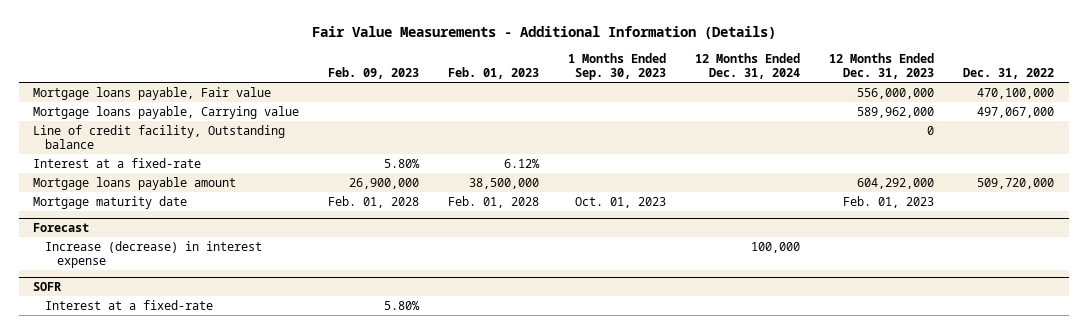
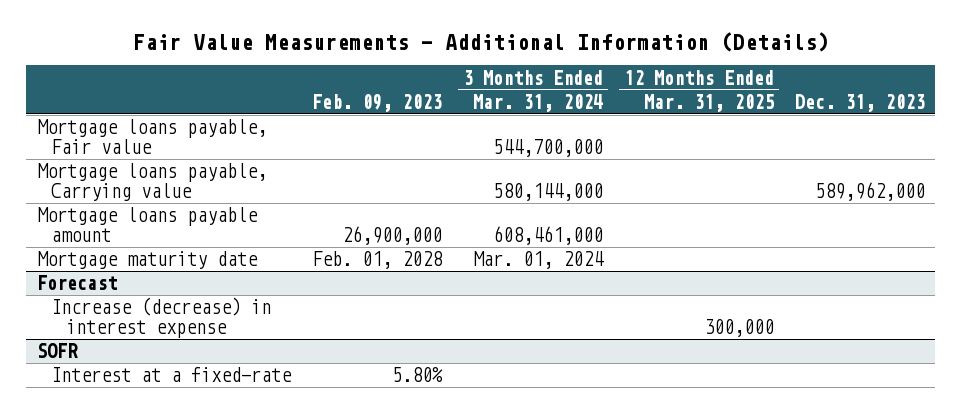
- | Feb. 09, 2023 | Feb. 01, 2023 | 1 Months Ended Sep. 30, 2023 | 12 Months Ended Dec. 31, 2024 | 12 Months Ended Dec. 31, 2023 | Dec. 31, 2022
+ | Feb. 09, 2023 | 3 Months Ended Mar. 31, 2024 | 12 Months Ended Mar. 31, 2025 | Dec. 31, 2023
- Line of credit facility, Outstanding balance | | | | | 0 |
- Interest at a fixed-rate | 5.80% | 6.12% | | | |

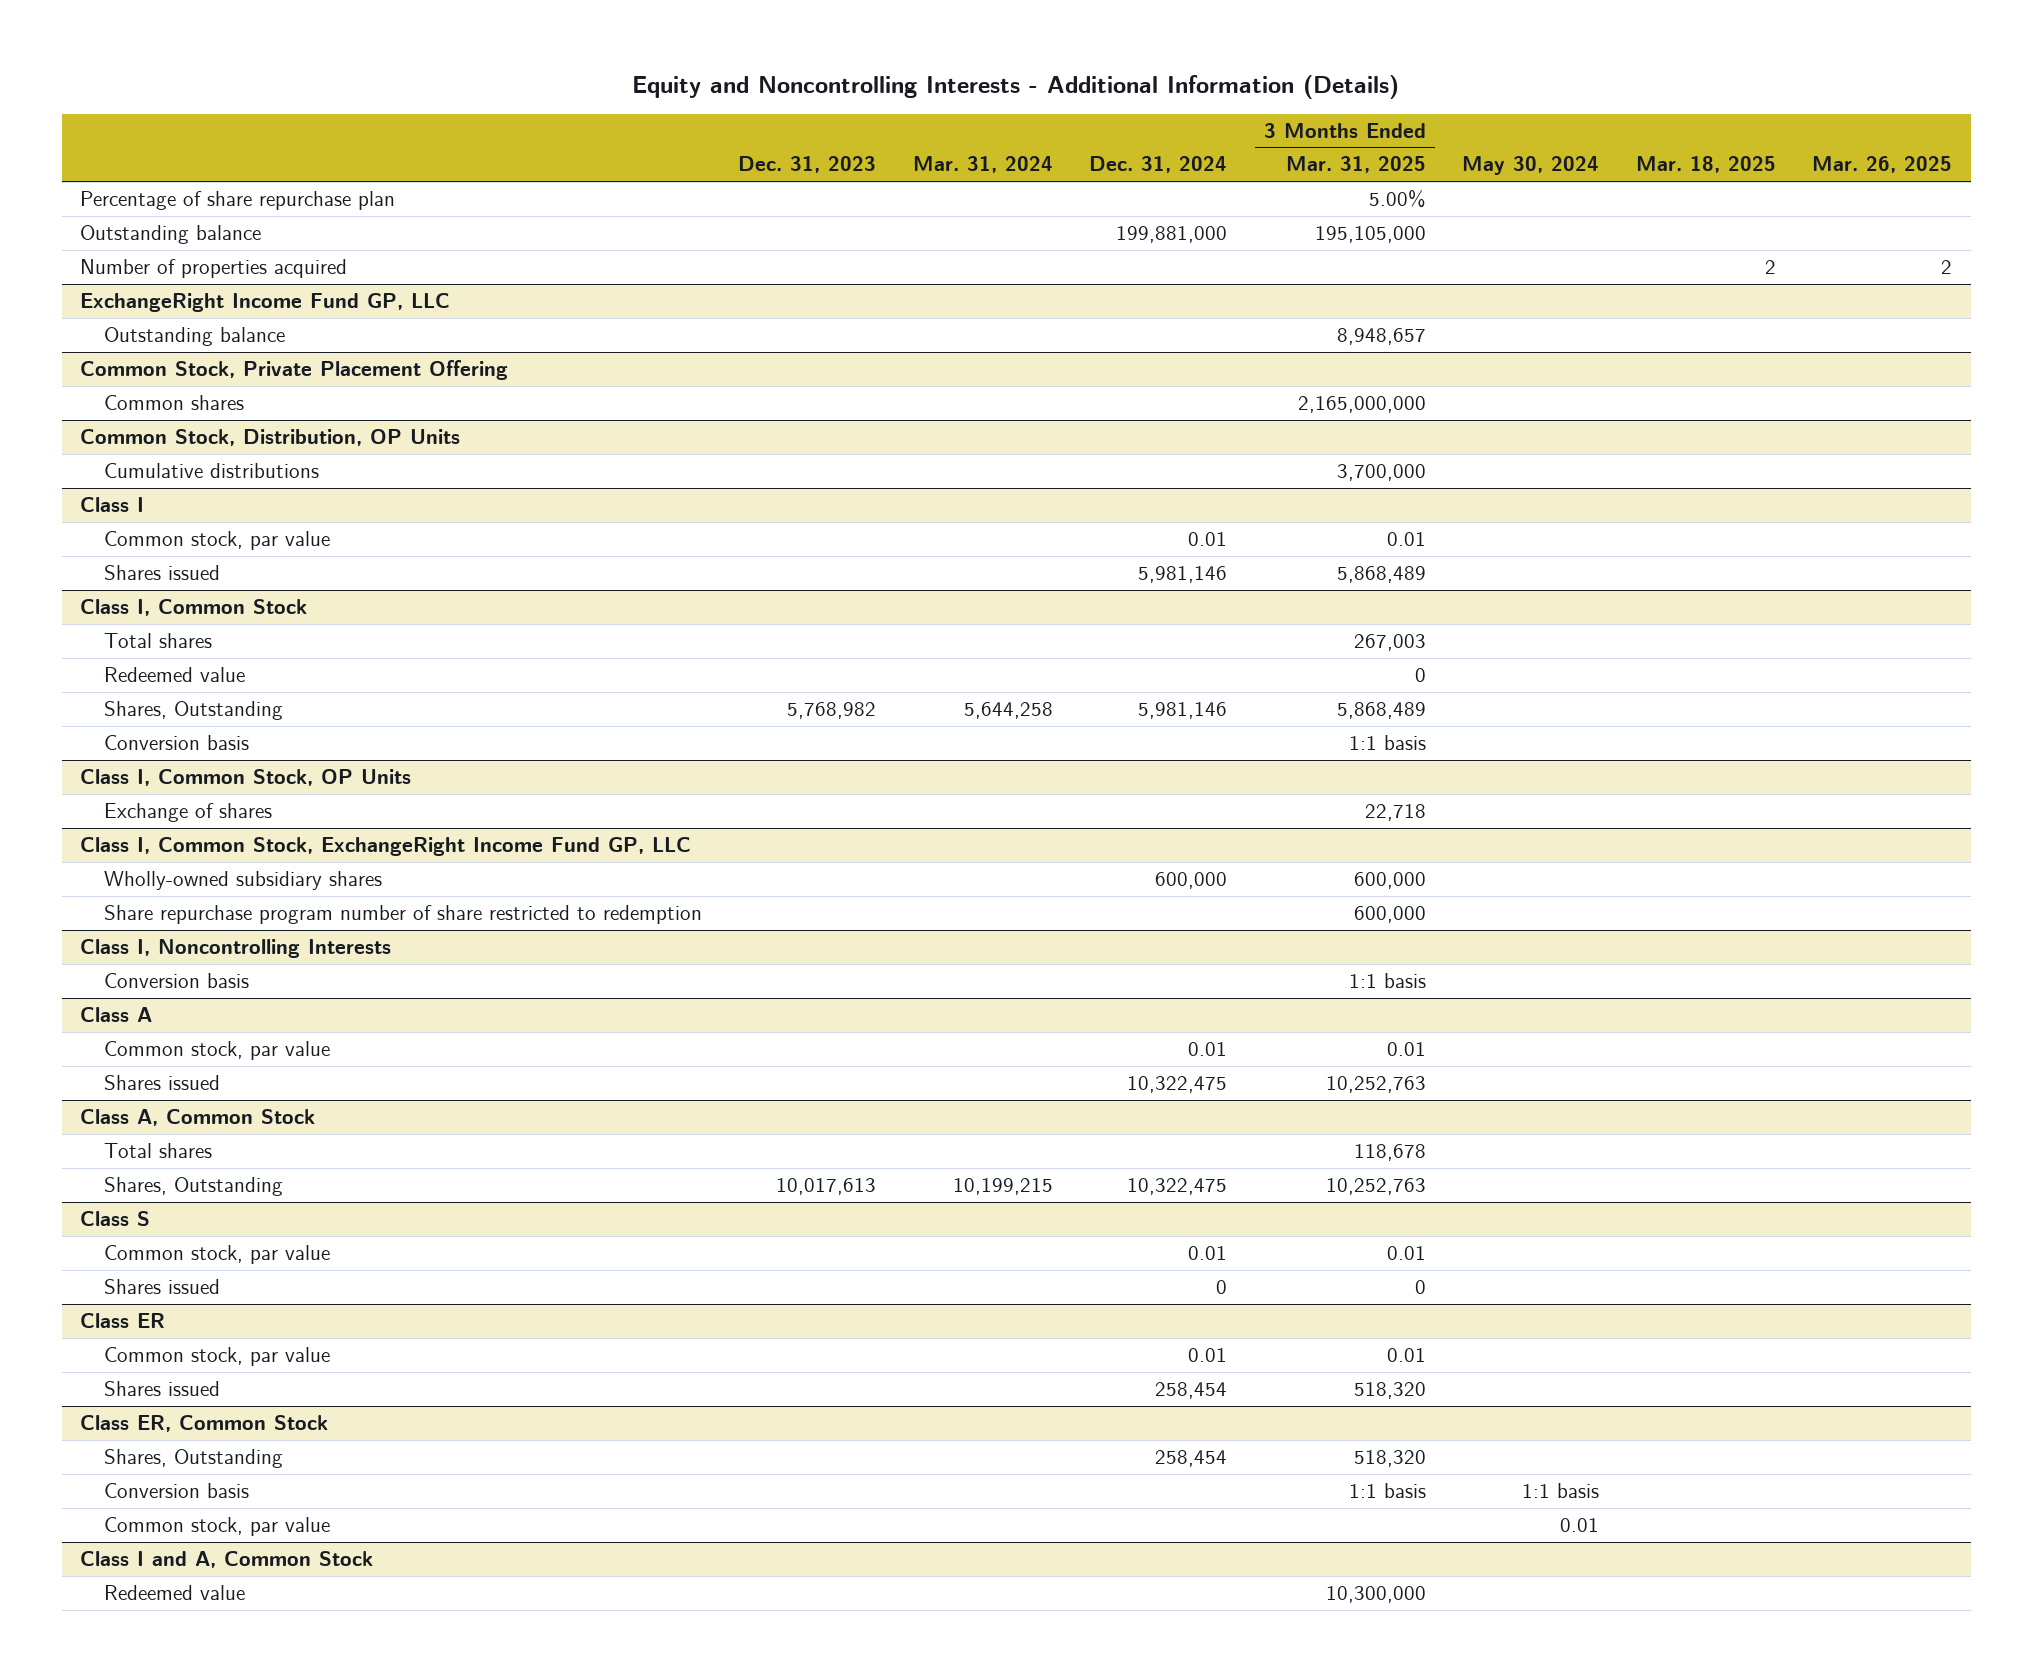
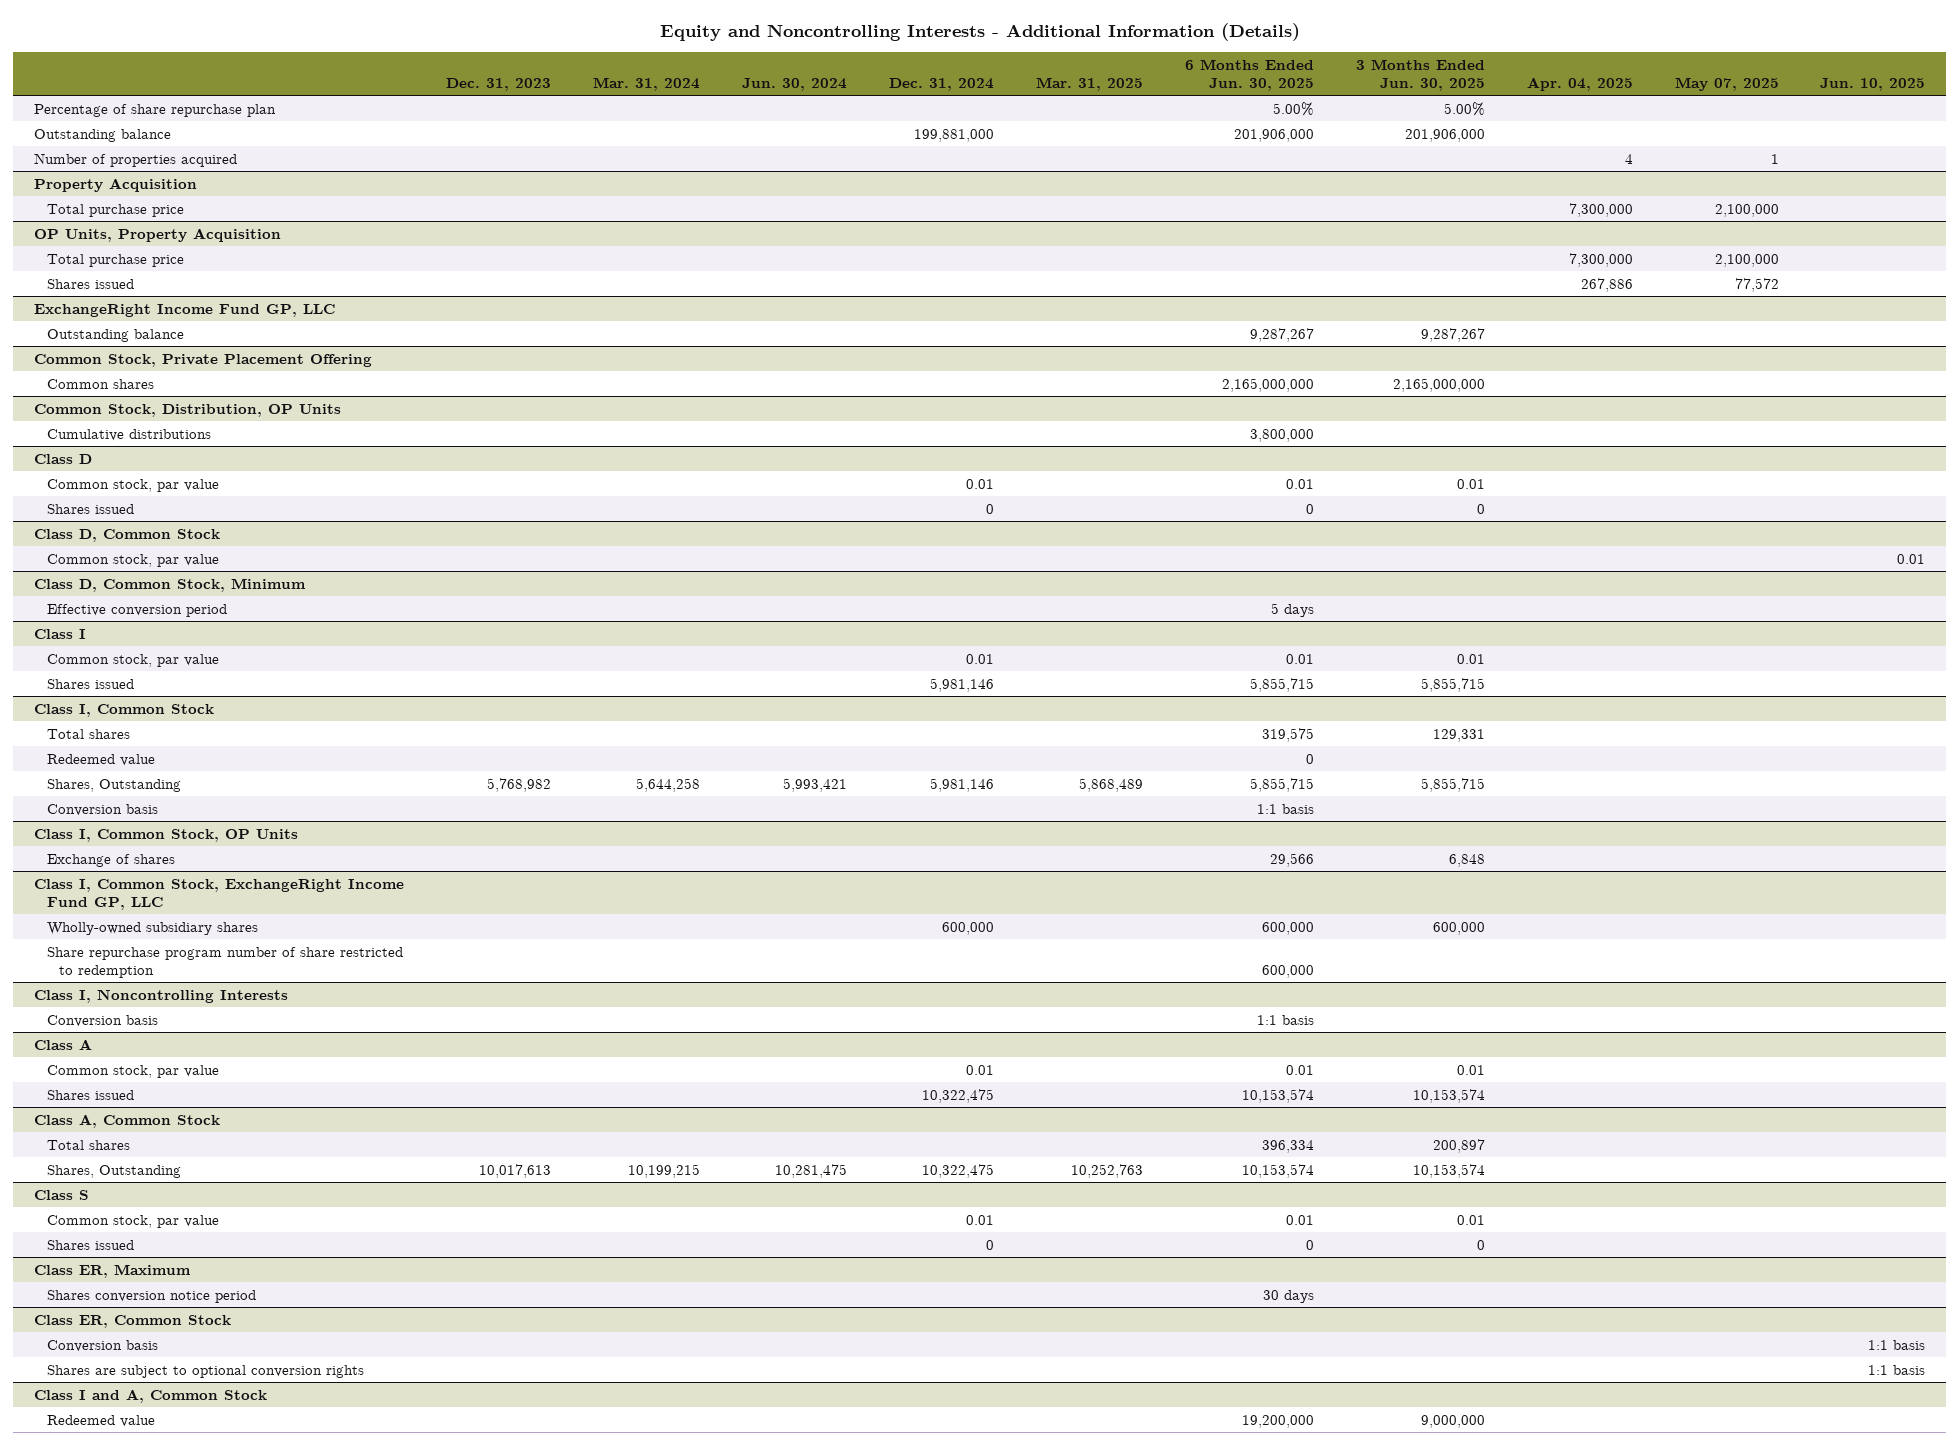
- | Dec. 31, 2023 | Mar. 31, 2024 | Dec. 31, 2024 | 3 Months Ended Mar. 31, 2025 | May 30, 2024 | Mar. 18, 2025 | Mar. 26, 2025
+ | Dec. 31, 2023 | Mar. 31, 2024 | Jun. 30, 2024 | Dec. 31, 2024 | Mar. 31, 2025 | 6 Months Ended Jun. 30, 2025 | 3 Months Ended Jun. 30, 2025 | Apr. 04, 2025 | May 07, 2025 | Jun. 10, 2025
+ Property Acquisition
+ Total purchase price | | | | | | | | 7,300,000 | 2,100,000 |
+ OP Units, Property Acquisition
+ Total purchase price | | | | | | | | 7,300,000 | 2,100,000 |
+ Shares issued | | | | | | | | 267,886 | 77,572 |
+ Class D
+ Common stock, par value | | | | 0.01 | | 0.01 | 0.01 | | |
+ Shares issued | | | | 0 | | 0 | 0 | | |
+ Class D, Common Stock
+ Common stock, par value | | | | | | | | | | 0.01
+ Class D, Common Stock, Minimum
+ Effective conversion period | | | | | | 5 days | | | |
- Class ER
- Common stock, par value | | | 0.01 | 0.01 | | |
- Shares issued | | | 258,454 | 518,320 | | |
+ Class ER, Maximum
+ Shares conversion notice period | | | | | | 30 days | | | |
@ Class ER, Common Stock
- Shares, Outstanding | | | 258,454 | 518,320 | | |
- Common stock, par value | | | | | 0.01 | |
+ Shares are subject to optional conversion rights | | | | | | | | | | 1:1 basis

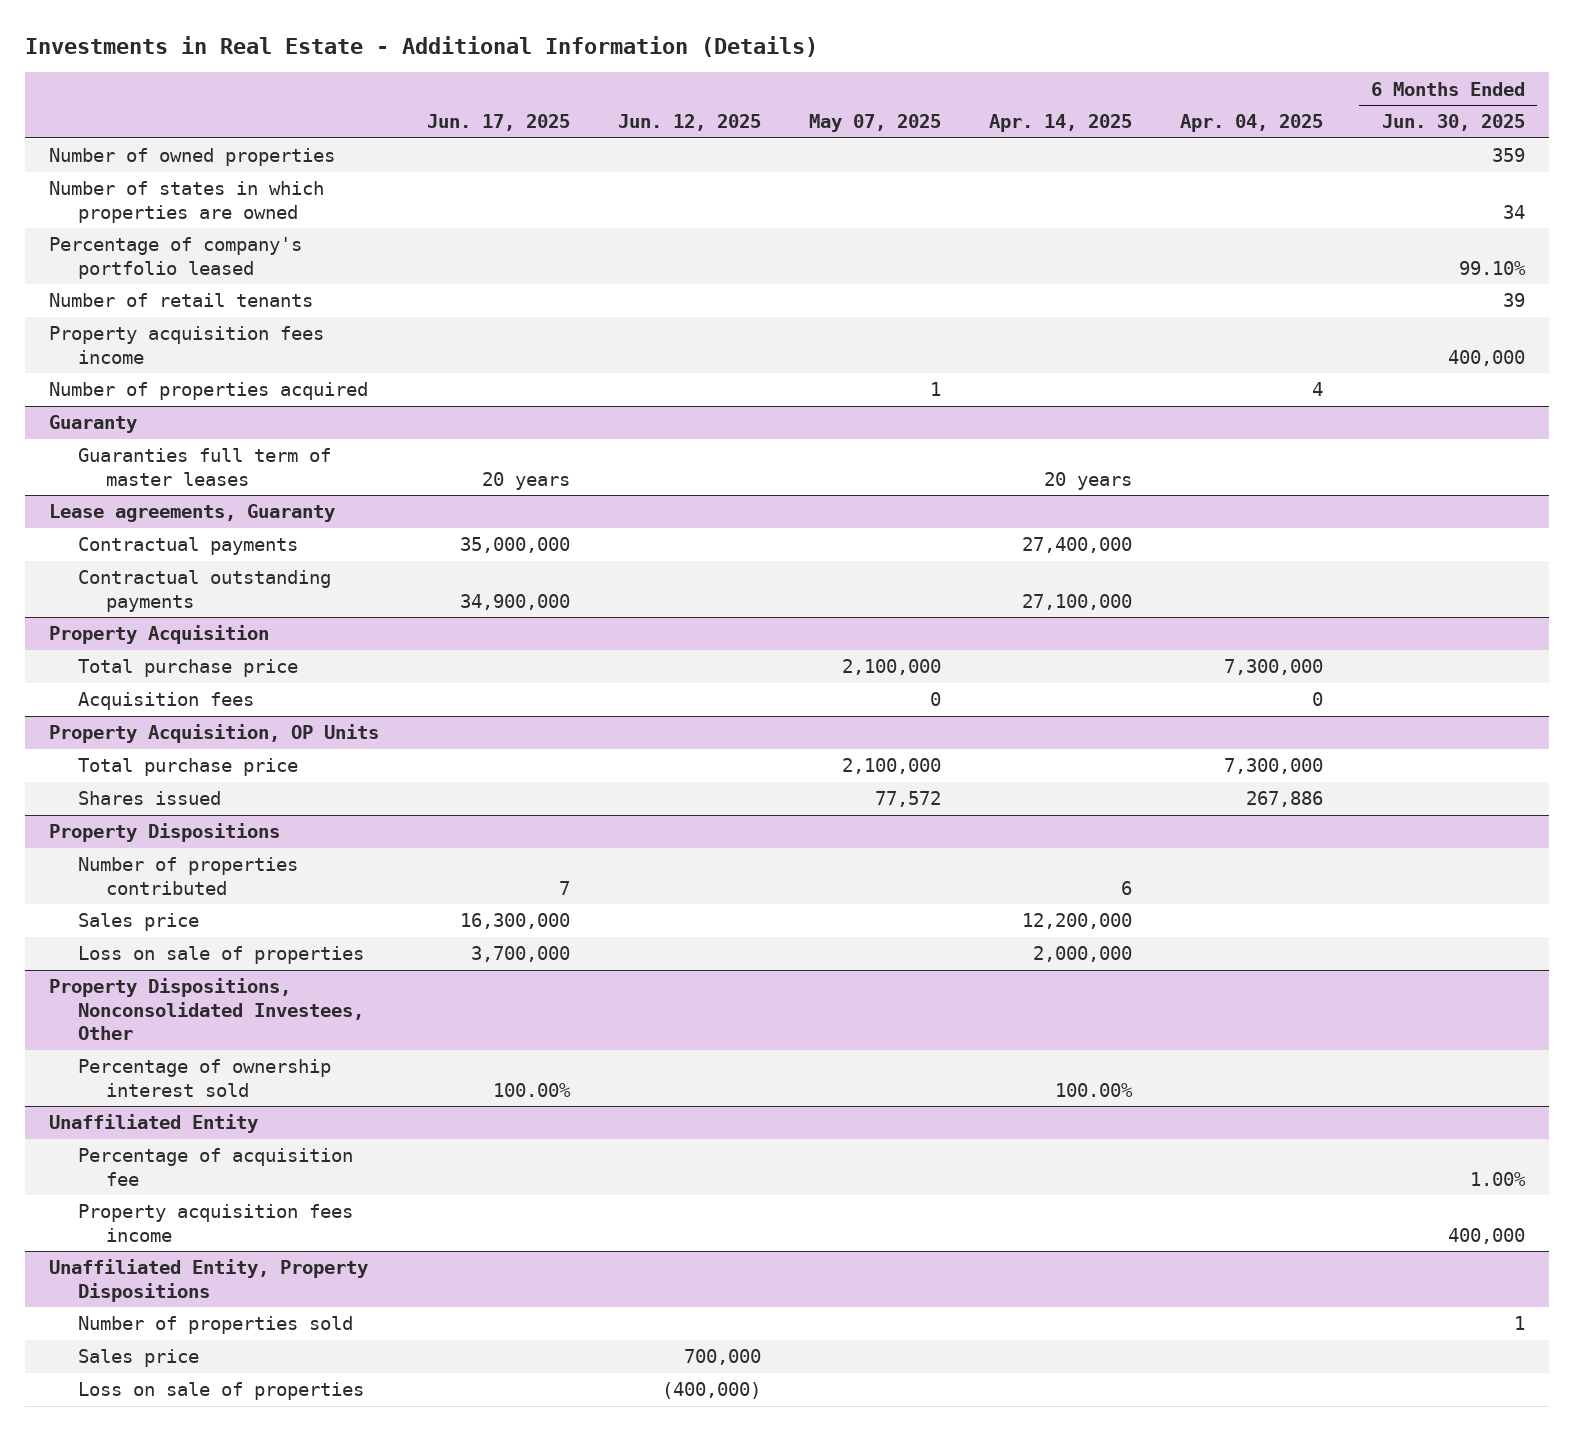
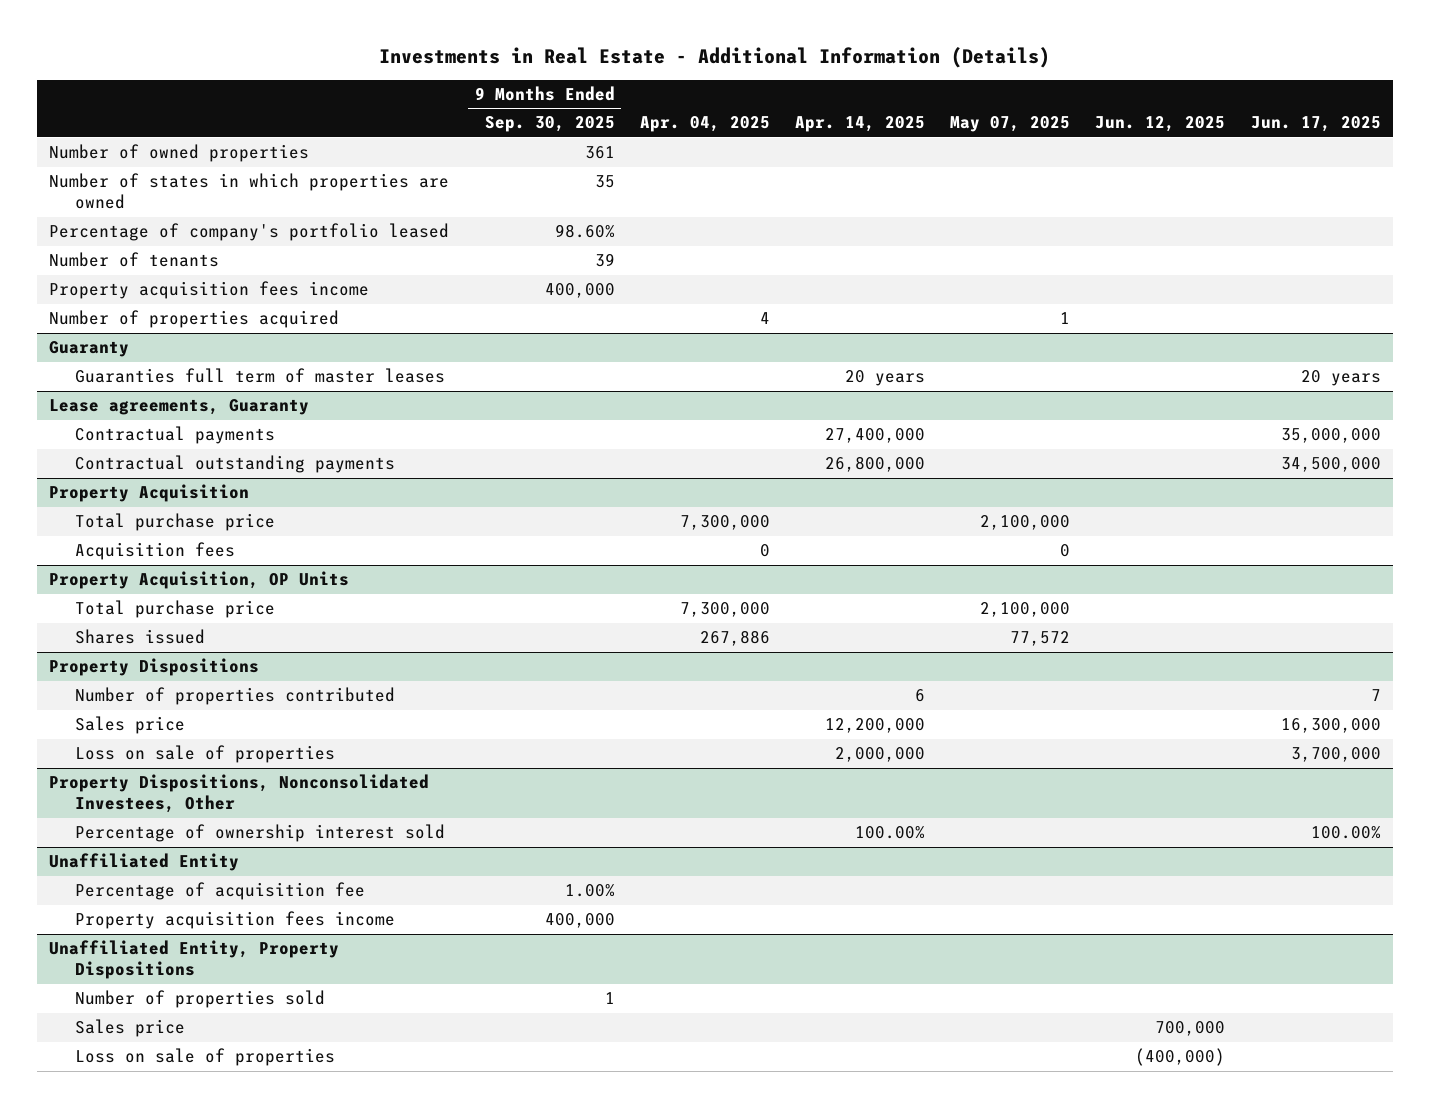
- | Jun. 17, 2025 | Jun. 12, 2025 | May 07, 2025 | Apr. 14, 2025 | Apr. 04, 2025 | 6 Months Ended Jun. 30, 2025
+ | 9 Months Ended Sep. 30, 2025 | Apr. 04, 2025 | Apr. 14, 2025 | May 07, 2025 | Jun. 12, 2025 | Jun. 17, 2025
- Number of retail tenants | | | | | | 39
+ Number of tenants | 39 | | | | |
@ Lease agreements, Guaranty
- Contractual outstanding payments | 34,900,000 | | | 27,100,000 | |
+ Contractual outstanding payments | | | 26,800,000 | | | 34,500,000

